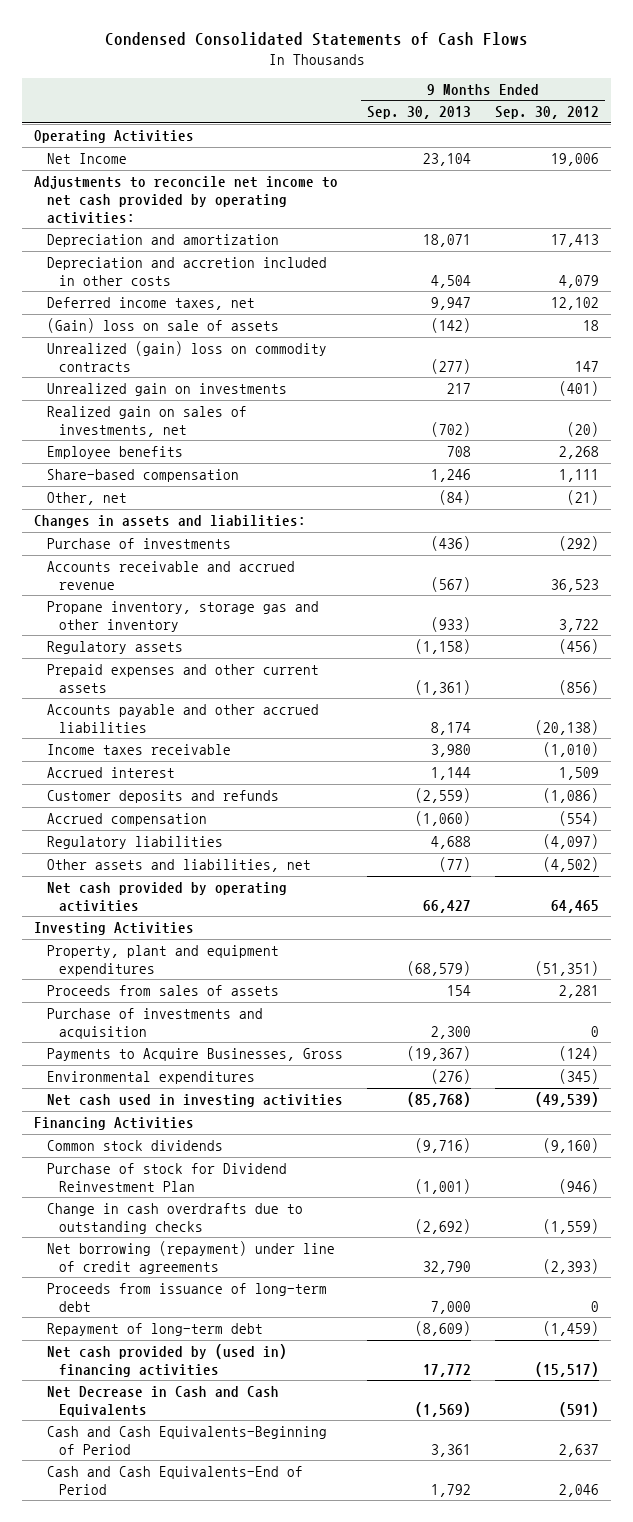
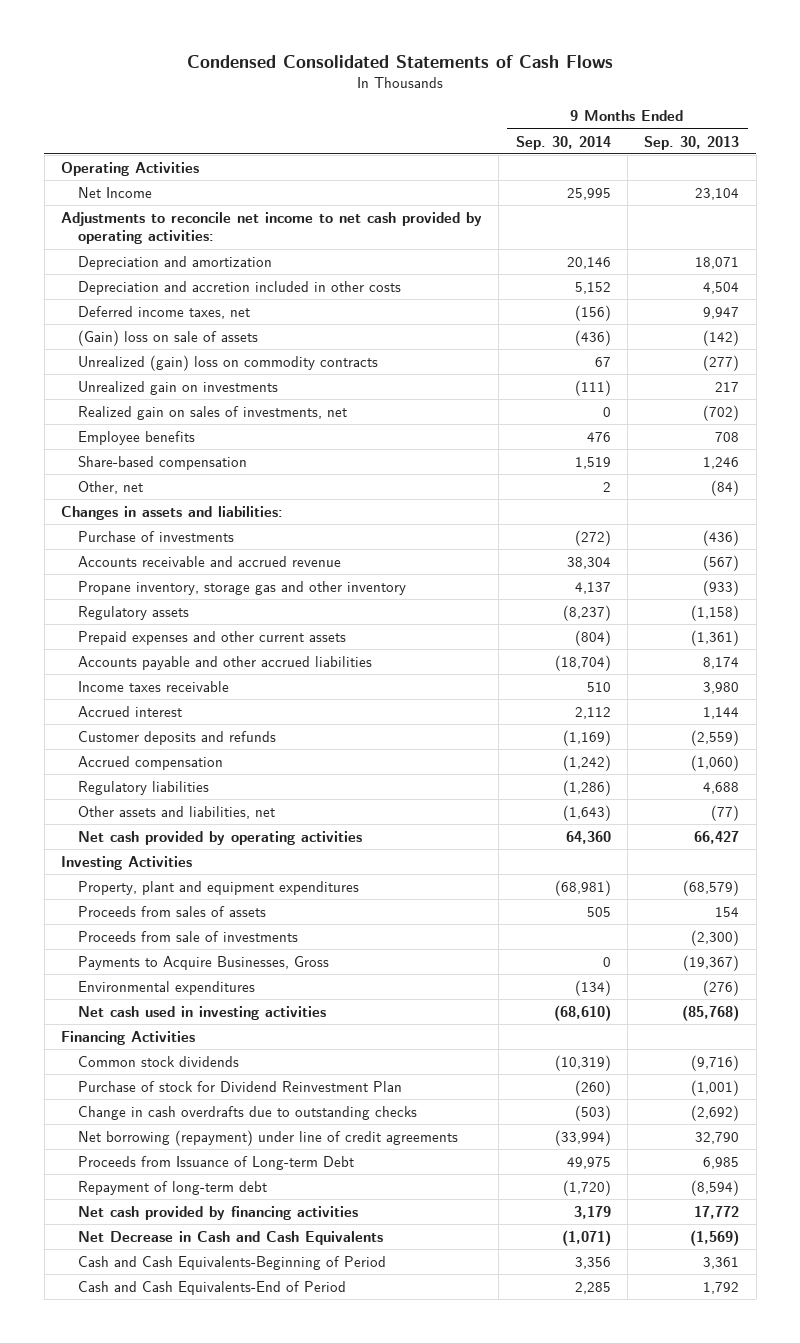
- | 9 Months Ended Sep. 30, 2013 | 9 Months Ended Sep. 30, 2012
+ | 9 Months Ended Sep. 30, 2014 | 9 Months Ended Sep. 30, 2013
- Purchase of investments and acquisition | 2,300 | 0
+ Proceeds from sale of investments | | (2,300)
- Proceeds from issuance of long-term debt | 7,000 | 0
- Repayment of long-term debt | (8,609) | (1,459)
- Net cash provided by (used in) financing activities | 17,772 | (15,517)
+ Proceeds from Issuance of Long-term Debt | 49,975 | 6,985
+ Repayment of long-term debt | (1,720) | (8,594)
+ Net cash provided by financing activities | 3,179 | 17,772

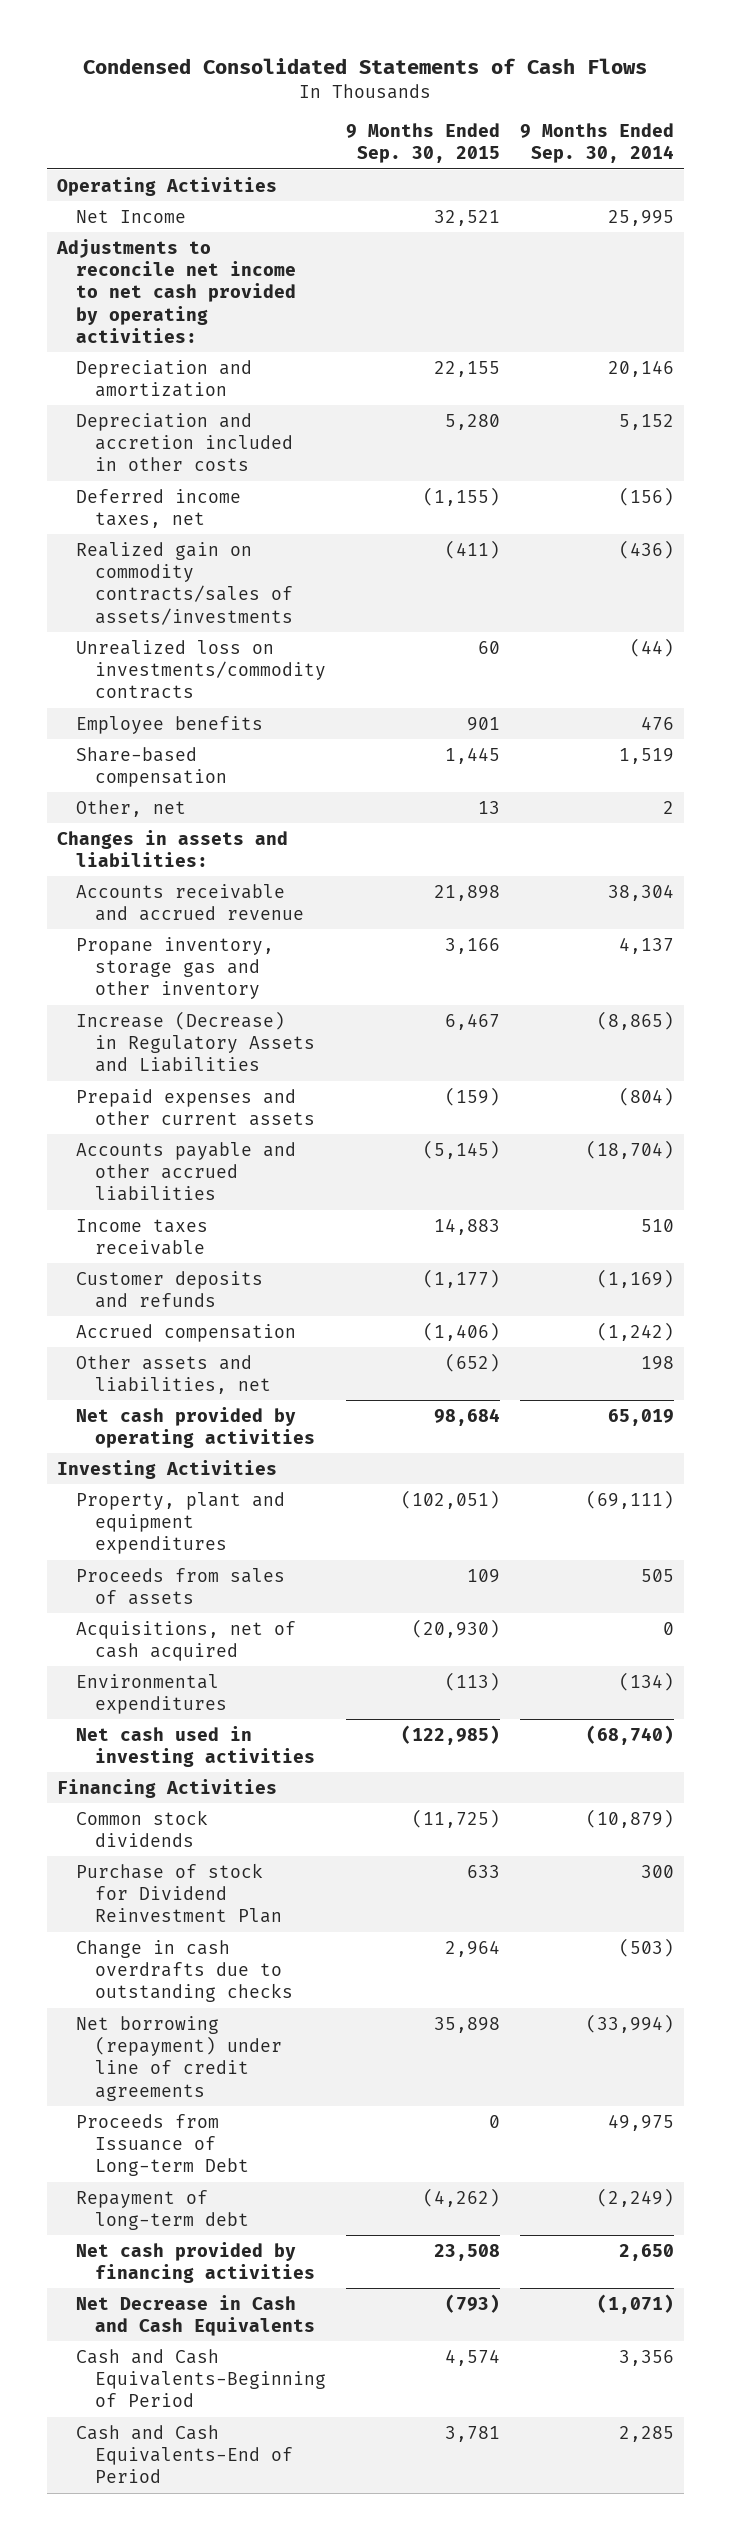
- | 9 Months Ended Sep. 30, 2014 | 9 Months Ended Sep. 30, 2013
+ | 9 Months Ended Sep. 30, 2015 | 9 Months Ended Sep. 30, 2014
- (Gain) loss on sale of assets | (436) | (142)
- Unrealized (gain) loss on commodity contracts | 67 | (277)
- Unrealized gain on investments | (111) | 217
- Realized gain on sales of investments, net | 0 | (702)
+ Realized gain on commodity contracts/sales of assets/investments | (411) | (436)
+ Unrealized loss on investments/commodity contracts | 60 | (44)
- Purchase of investments | (272) | (436)
- Regulatory assets | (8,237) | (1,158)
+ Increase (Decrease) in Regulatory Assets and Liabilities | 6,467 | (8,865)
- Accrued interest | 2,112 | 1,144
- Regulatory liabilities | (1,286) | 4,688
- Other assets and liabilities, net | (1,643) | (77)
- Net cash provided by operating activities | 64,360 | 66,427
+ Other assets and liabilities, net | (652) | 198
+ Net cash provided by operating activities | 98,684 | 65,019
- Property, plant and equipment expenditures | (68,981) | (68,579)
+ Property, plant and equipment expenditures | (102,051) | (69,111)
- Proceeds from sale of investments | | (2,300)
- Payments to Acquire Businesses, Gross | 0 | (19,367)
+ Acquisitions, net of cash acquired | (20,930) | 0
- Net cash used in investing activities | (68,610) | (85,768)
+ Net cash used in investing activities | (122,985) | (68,740)
- Common stock dividends | (10,319) | (9,716)
- Purchase of stock for Dividend Reinvestment Plan | (260) | (1,001)
+ Common stock dividends | (11,725) | (10,879)
+ Purchase of stock for Dividend Reinvestment Plan | 633 | 300
- Repayment of long-term debt | (1,720) | (8,594)
- Net cash provided by financing activities | 3,179 | 17,772
+ Repayment of long-term debt | (4,262) | (2,249)
+ Net cash provided by financing activities | 23,508 | 2,650

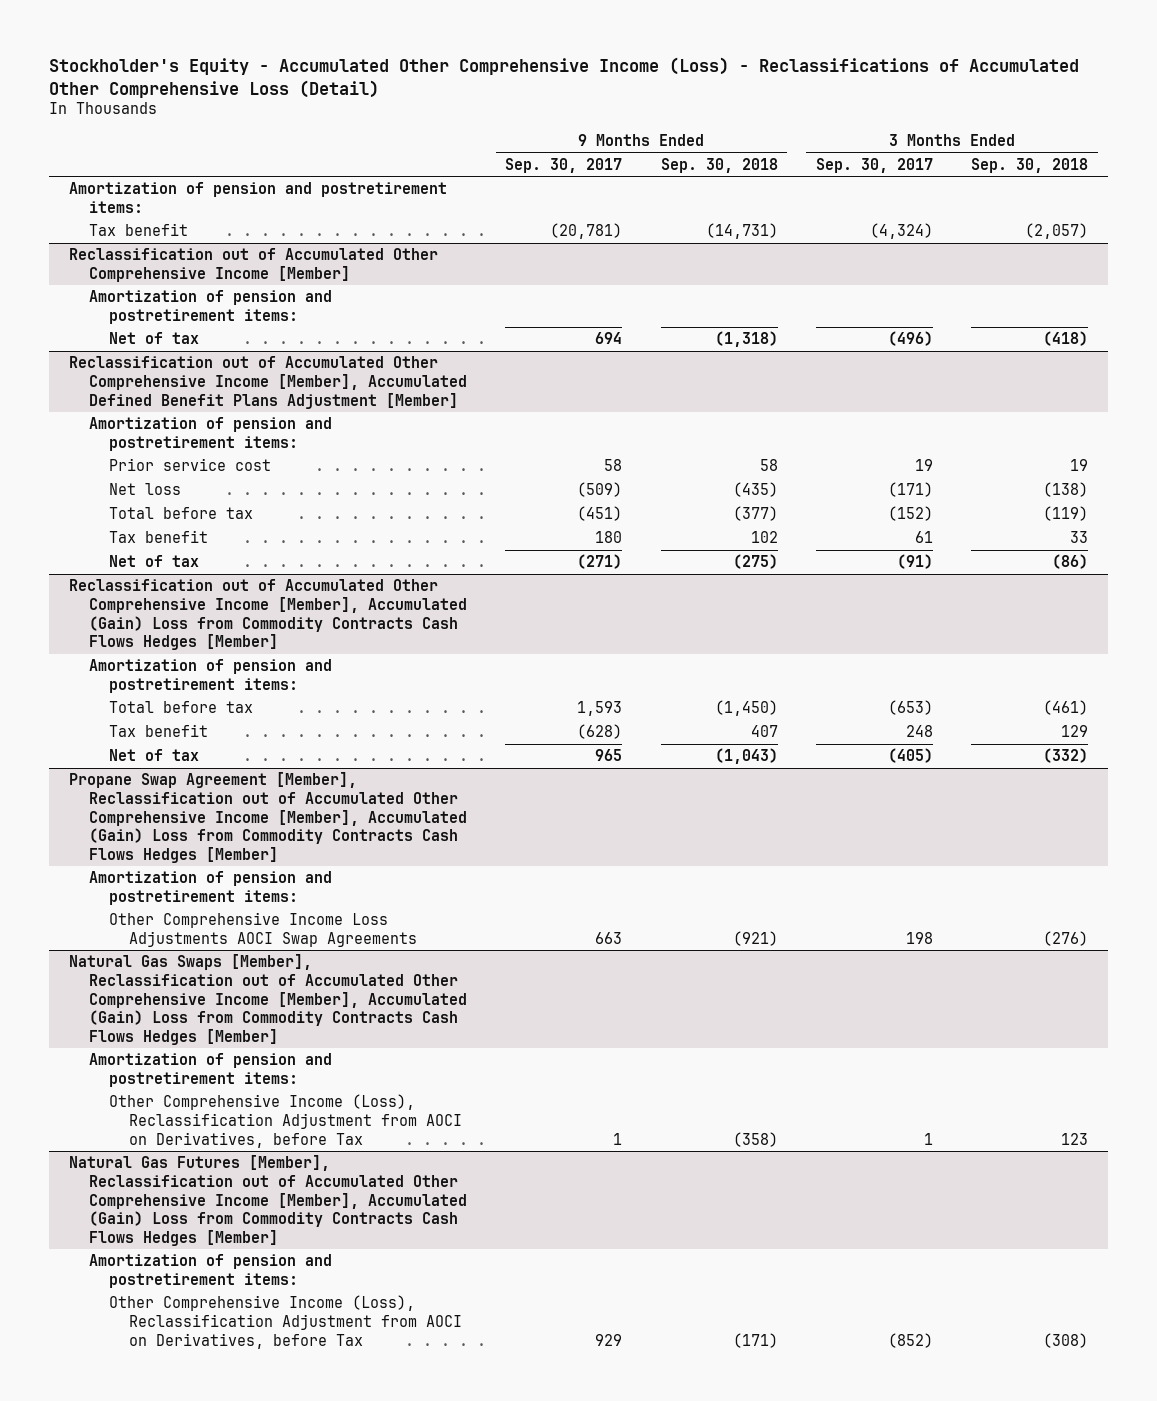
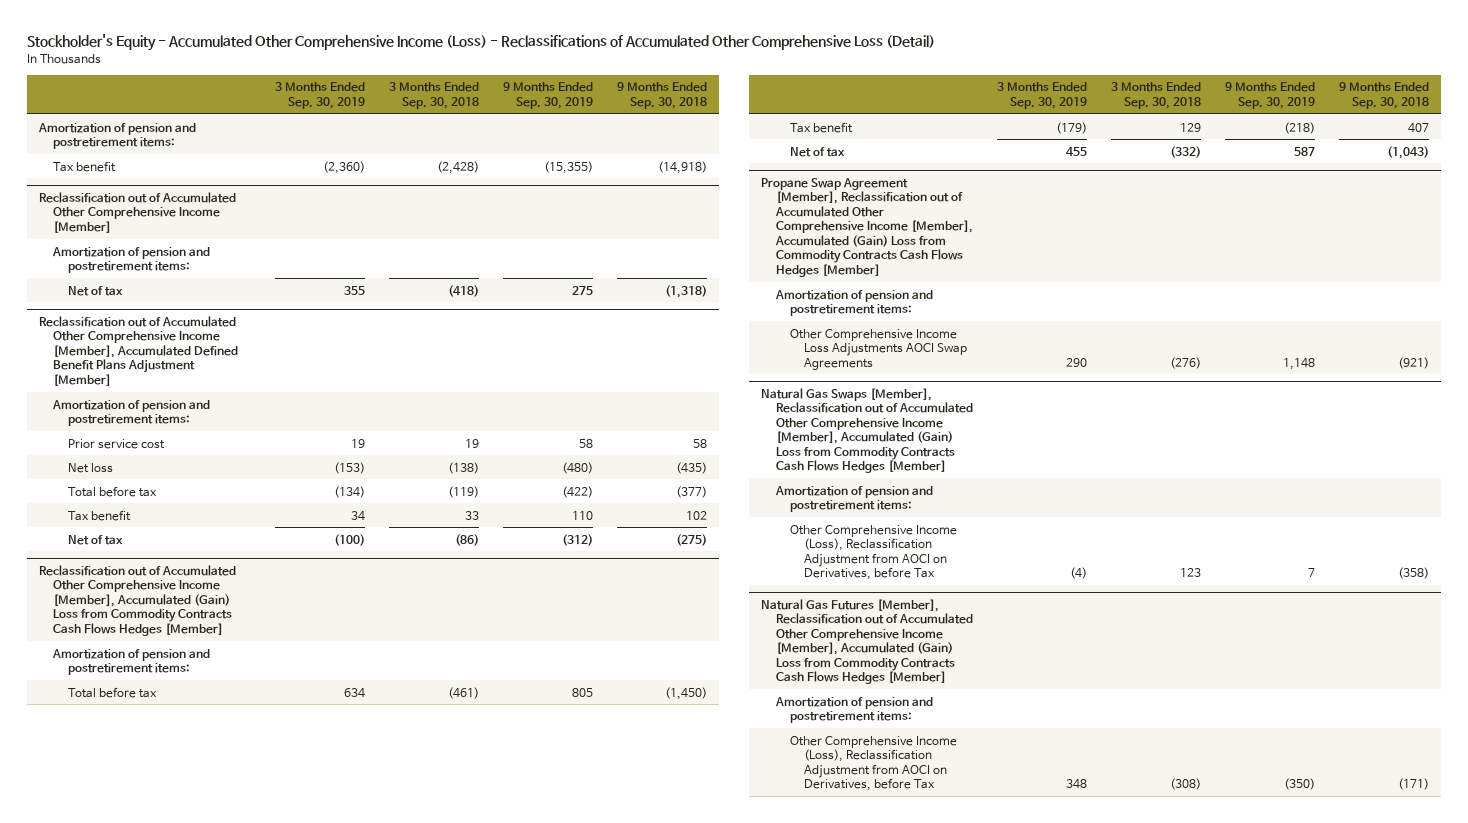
- | 9 Months Ended Sep. 30, 2017 | 9 Months Ended Sep. 30, 2018 | 3 Months Ended Sep. 30, 2017 | 3 Months Ended Sep. 30, 2018
+ | 3 Months Ended Sep. 30, 2019 | 3 Months Ended Sep. 30, 2018 | 9 Months Ended Sep. 30, 2019 | 9 Months Ended Sep. 30, 2018
- Tax benefit | (20,781) | (14,731) | (4,324) | (2,057)
+ Tax benefit | (2,360) | (2,428) | (15,355) | (14,918)

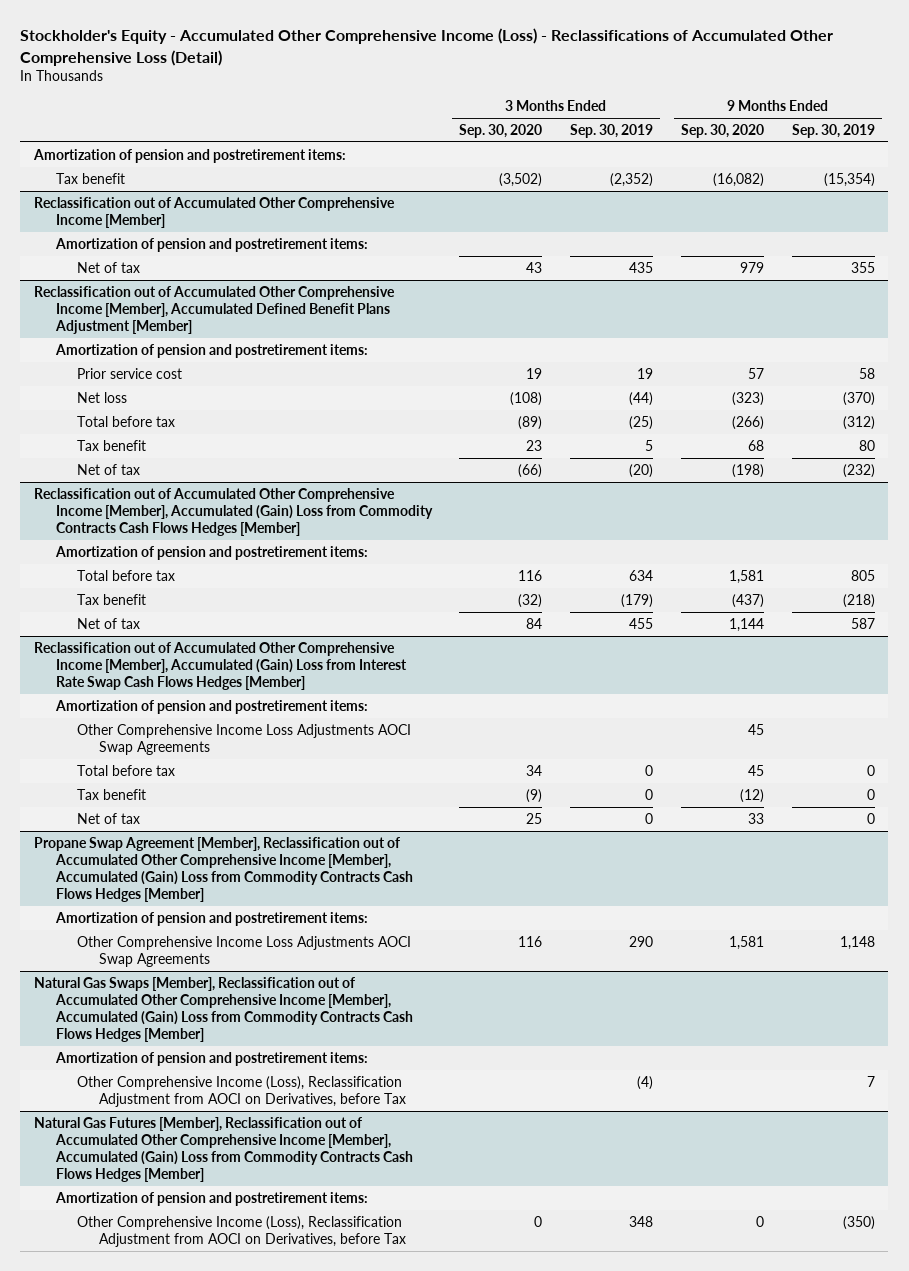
- | 3 Months Ended Sep. 30, 2019 | 3 Months Ended Sep. 30, 2018 | 9 Months Ended Sep. 30, 2019 | 9 Months Ended Sep. 30, 2018
+ | 3 Months Ended Sep. 30, 2020 | 3 Months Ended Sep. 30, 2019 | 9 Months Ended Sep. 30, 2020 | 9 Months Ended Sep. 30, 2019
- Tax benefit | (2,360) | (2,428) | (15,355) | (14,918)
+ Tax benefit | (3,502) | (2,352) | (16,082) | (15,354)
@ Reclassification out of Accumulated Other Comprehensive Income [Member]
- Net of tax | 355 | (418) | 275 | (1,318)
+ Net of tax | 43 | 435 | 979 | 355
@ Reclassification out of Accumulated Other Comprehensive Income [Member], Accumulated Defined Benefit Plans Adjustment [Member]
- Net loss | (153) | (138) | (480) | (435)
- Total before tax | (134) | (119) | (422) | (377)
- Tax benefit | 34 | 33 | 110 | 102
- Net of tax | (100) | (86) | (312) | (275)
+ Net loss | (108) | (44) | (323) | (370)
+ Total before tax | (89) | (25) | (266) | (312)
+ Tax benefit | 23 | 5 | 68 | 80
+ Net of tax | (66) | (20) | (198) | (232)
+ Reclassification out of Accumulated Other Comprehensive Income [Member], Accumulated (Gain) Loss from Interest Rate Swap Cash Flows Hedges [Member]
+ Amortization of pension and postretirement items:
+ Other Comprehensive Income Loss Adjustments AOCI Swap Agreements | | | 45 |
+ Total before tax | 34 | 0 | 45 | 0
+ Tax benefit | (9) | 0 | (12) | 0
+ Net of tax | 25 | 0 | 33 | 0

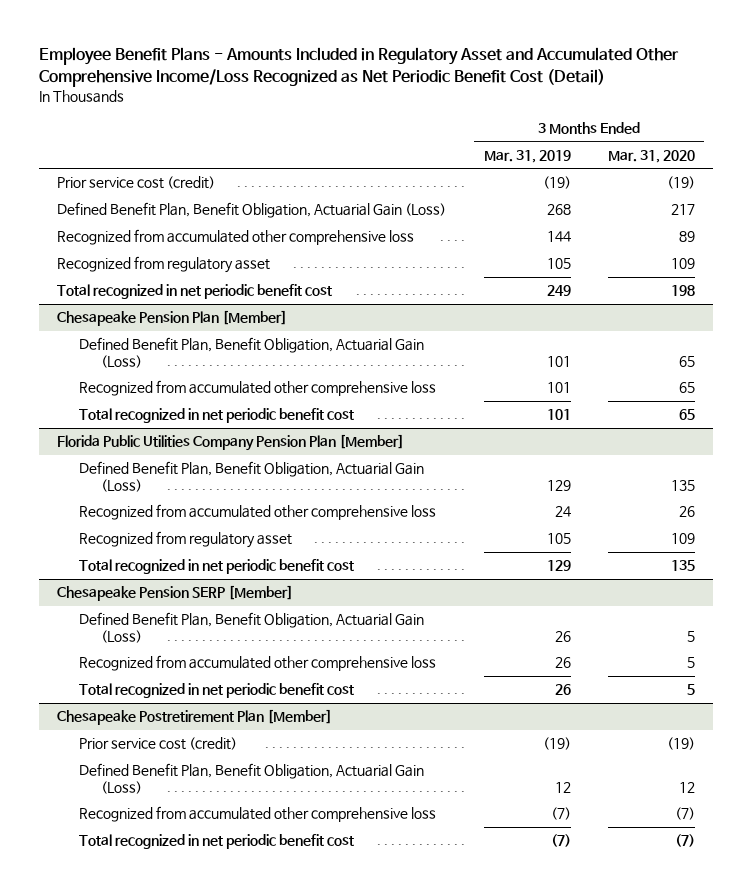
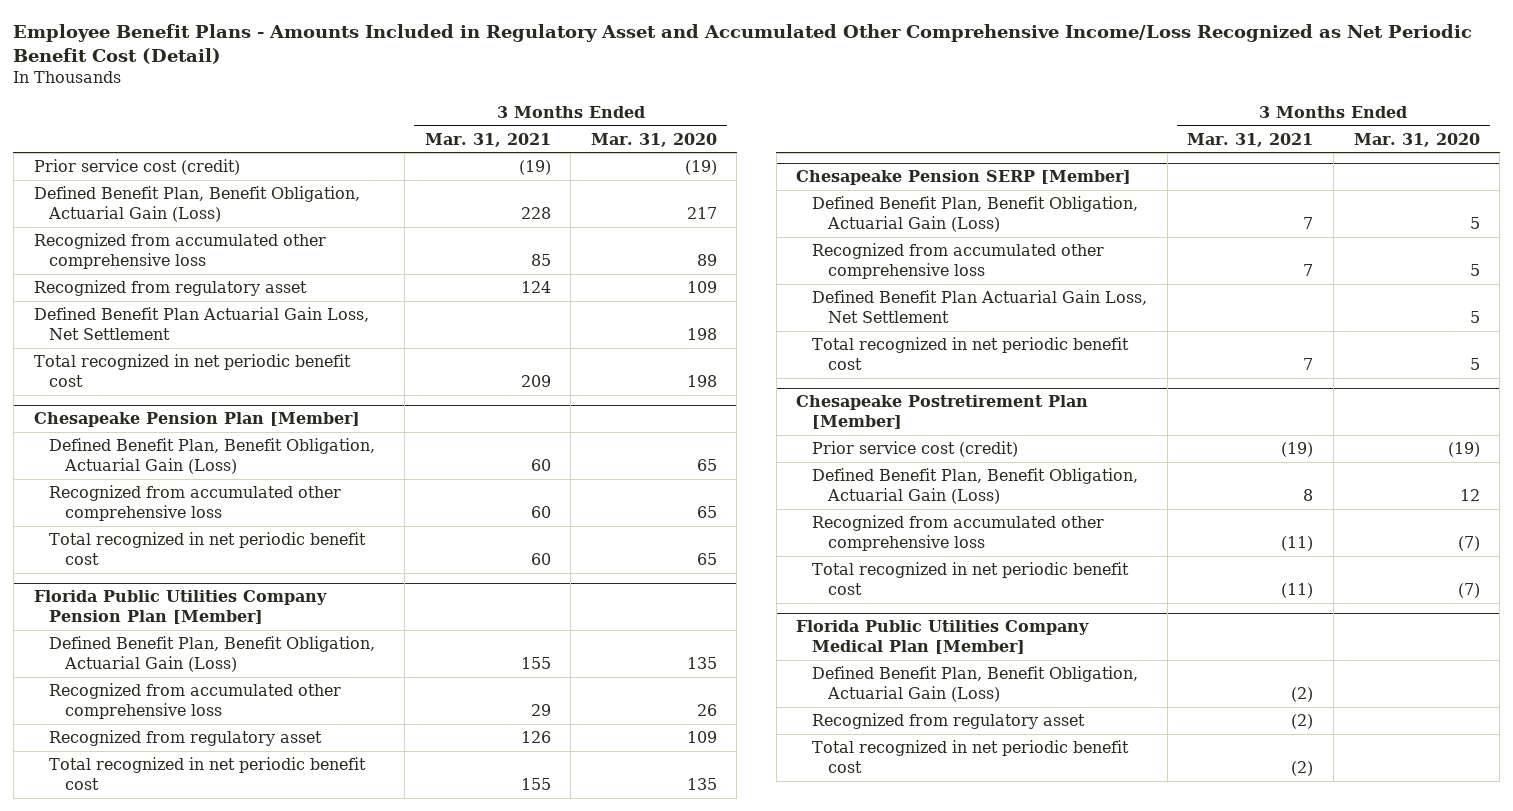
- | 3 Months Ended Mar. 31, 2019 | 3 Months Ended Mar. 31, 2020
+ | 3 Months Ended Mar. 31, 2021 | 3 Months Ended Mar. 31, 2020
+ Defined Benefit Plan Actuarial Gain Loss, Net Settlement | | 198
@ Chesapeake Pension SERP [Member]
+ Defined Benefit Plan Actuarial Gain Loss, Net Settlement | | 5
+ Florida Public Utilities Company Medical Plan [Member]
+ Defined Benefit Plan, Benefit Obligation, Actuarial Gain (Loss) | (2) |
+ Recognized from regulatory asset | (2) |
+ Total recognized in net periodic benefit cost | (2) |

